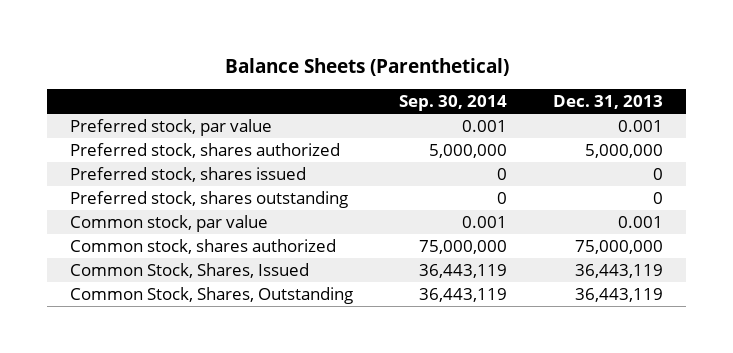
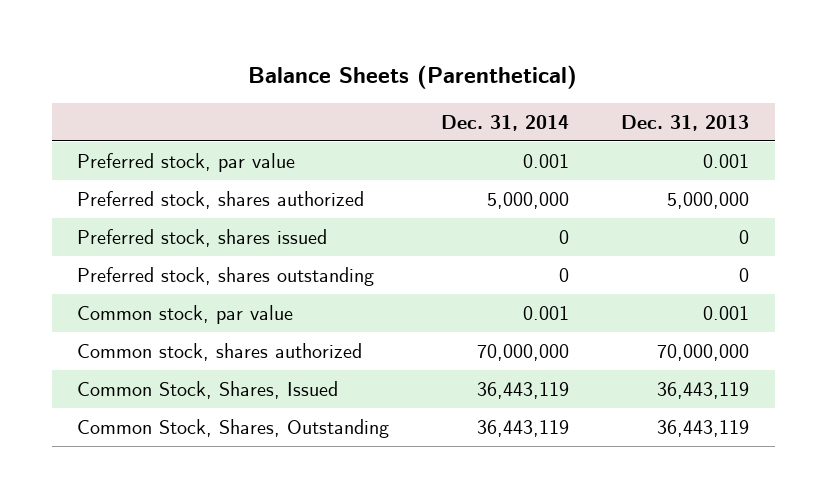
- | Sep. 30, 2014 | Dec. 31, 2013
+ | Dec. 31, 2014 | Dec. 31, 2013
- Common stock, shares authorized | 75,000,000 | 75,000,000
+ Common stock, shares authorized | 70,000,000 | 70,000,000

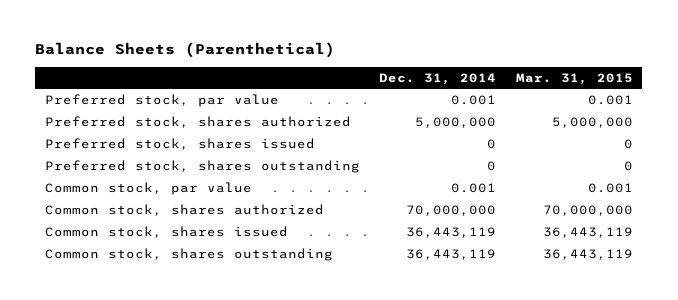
- | Dec. 31, 2014 | Dec. 31, 2013
+ | Dec. 31, 2014 | Mar. 31, 2015
- Common Stock, Shares, Issued | 36,443,119 | 36,443,119
- Common Stock, Shares, Outstanding | 36,443,119 | 36,443,119
+ Common stock, shares issued | 36,443,119 | 36,443,119
+ Common stock, shares outstanding | 36,443,119 | 36,443,119

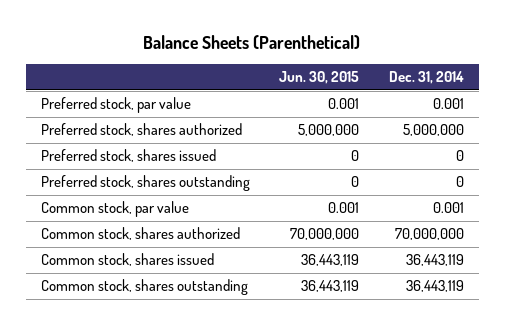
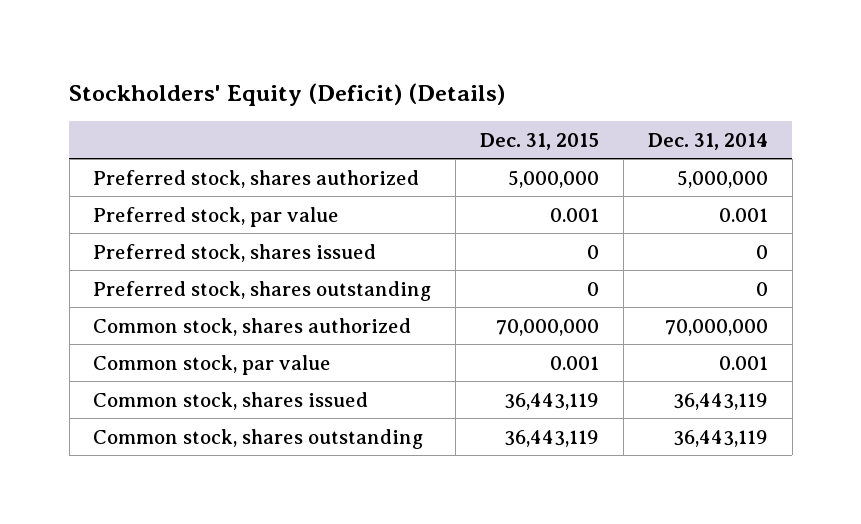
- Balance Sheets (Parenthetical)
+ Stockholders' Equity (Deficit) (Details)
- | Jun. 30, 2015 | Dec. 31, 2014
+ | Dec. 31, 2015 | Dec. 31, 2014
moved down: Preferred stock, par value | 0.001 | 0.001
moved down: Common stock, par value | 0.001 | 0.001

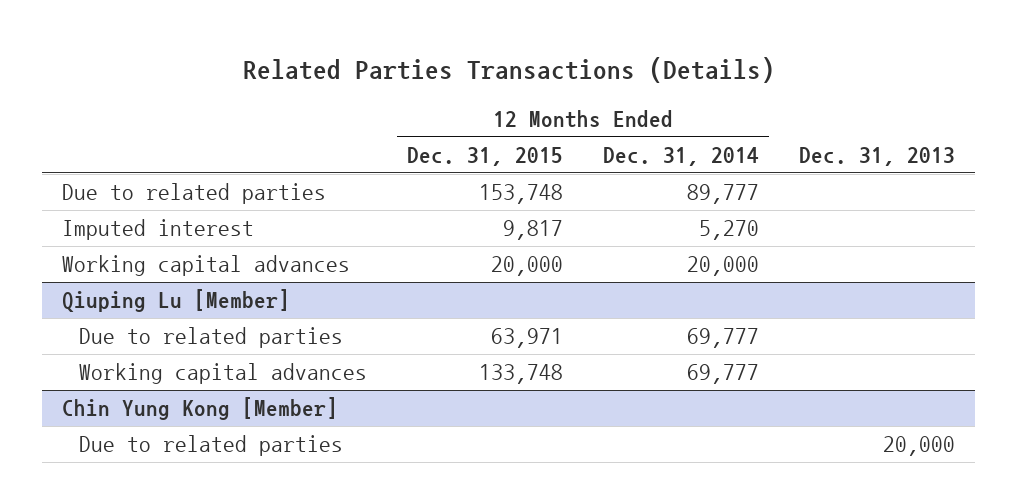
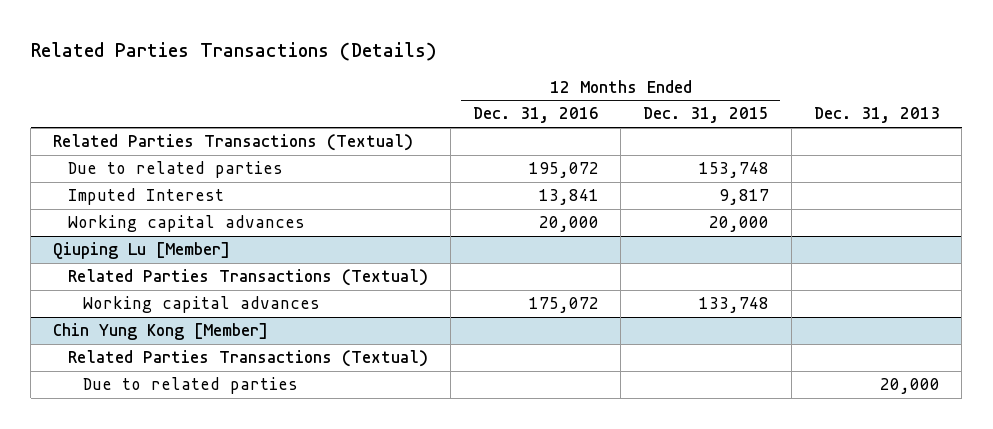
- | 12 Months Ended Dec. 31, 2015 | 12 Months Ended Dec. 31, 2014 | Dec. 31, 2013
+ | 12 Months Ended Dec. 31, 2016 | 12 Months Ended Dec. 31, 2015 | Dec. 31, 2013
+ Related Parties Transactions (Textual)
- Imputed interest | 9,817 | 5,270 |
+ Imputed Interest | 13,841 | 9,817 |
@ Qiuping Lu [Member]
- Due to related parties | 63,971 | 69,777 |
+ Related Parties Transactions (Textual)
@ Chin Yung Kong [Member]
+ Related Parties Transactions (Textual)

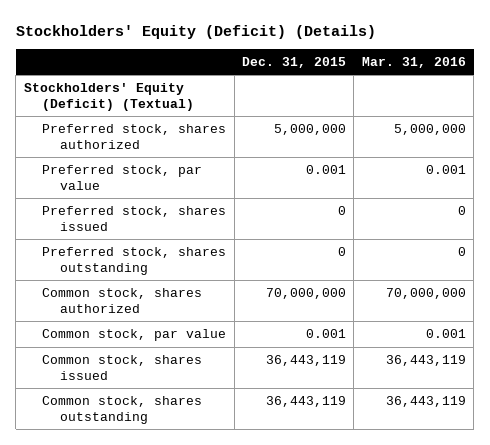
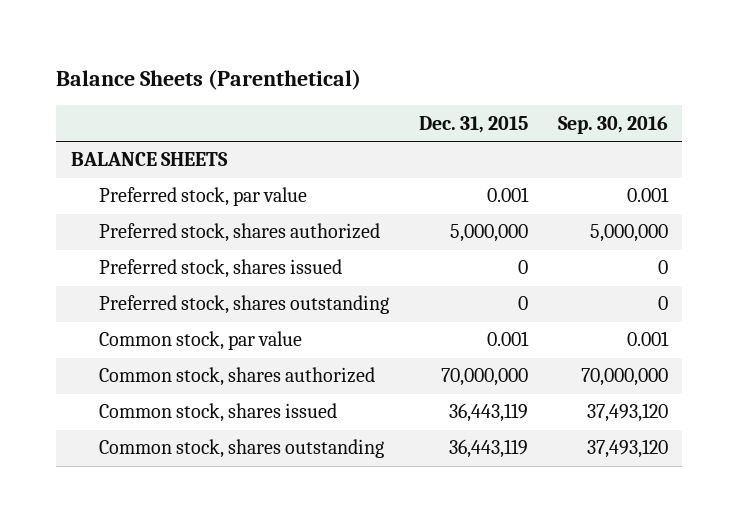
- Stockholders' Equity (Deficit) (Details)
+ Balance Sheets (Parenthetical)
- | Dec. 31, 2015 | Mar. 31, 2016
+ | Dec. 31, 2015 | Sep. 30, 2016
- Stockholders' Equity (Deficit) (Textual)
+ BALANCE SHEETS
moved down: Preferred stock, shares authorized | 5,000,000 | 5,000,000
moved down: Common stock, shares authorized | 70,000,000 | 70,000,000

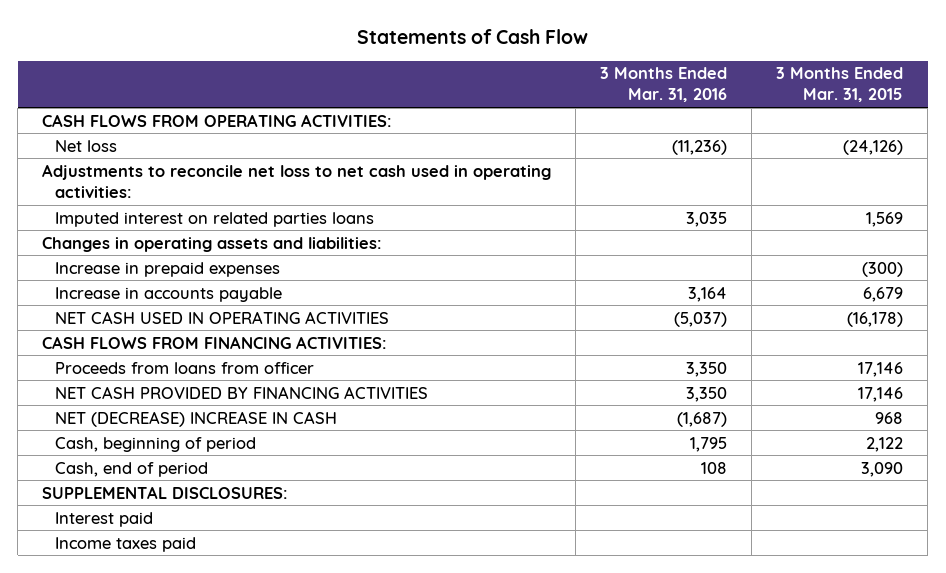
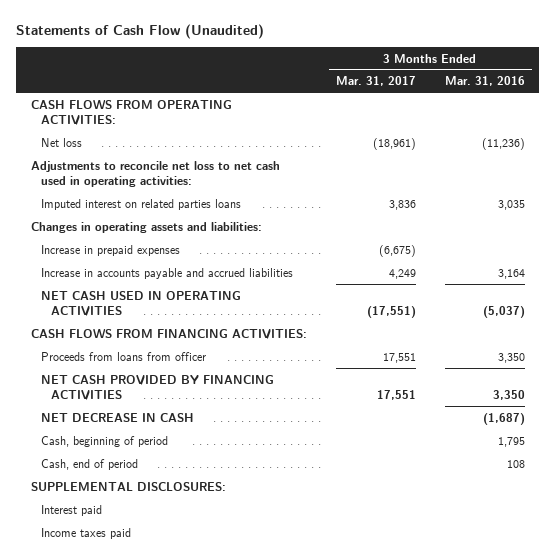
- Statements of Cash Flow
+ Statements of Cash Flow (Unaudited)
- | 3 Months Ended Mar. 31, 2016 | 3 Months Ended Mar. 31, 2015
+ | 3 Months Ended Mar. 31, 2017 | 3 Months Ended Mar. 31, 2016
- Increase in accounts payable | 3,164 | 6,679
+ Increase in accounts payable and accrued liabilities | 4,249 | 3,164
- NET (DECREASE) INCREASE IN CASH | (1,687) | 968
+ NET DECREASE IN CASH | | (1,687)

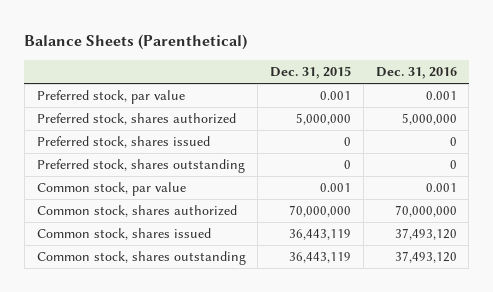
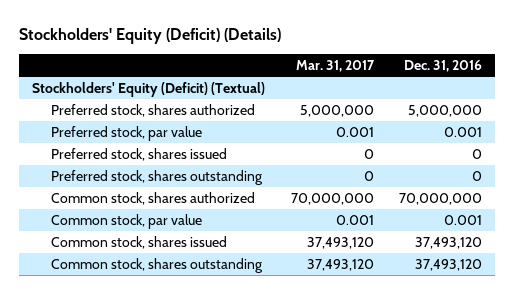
- Balance Sheets (Parenthetical)
+ Stockholders' Equity (Deficit) (Details)
- | Dec. 31, 2015 | Dec. 31, 2016
+ | Mar. 31, 2017 | Dec. 31, 2016
+ Stockholders' Equity (Deficit) (Textual)
moved down: Preferred stock, par value | 0.001 | 0.001
moved down: Common stock, par value | 0.001 | 0.001

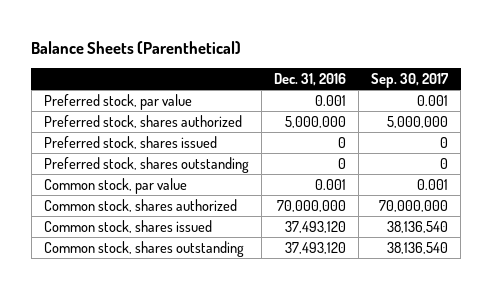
- Stockholders' Equity (Deficit) (Details)
+ Balance Sheets (Parenthetical)
- | Mar. 31, 2017 | Dec. 31, 2016
+ | Dec. 31, 2016 | Sep. 30, 2017
- Stockholders' Equity (Deficit) (Textual)
moved down: Preferred stock, shares authorized | 5,000,000 | 5,000,000
moved down: Common stock, shares authorized | 70,000,000 | 70,000,000

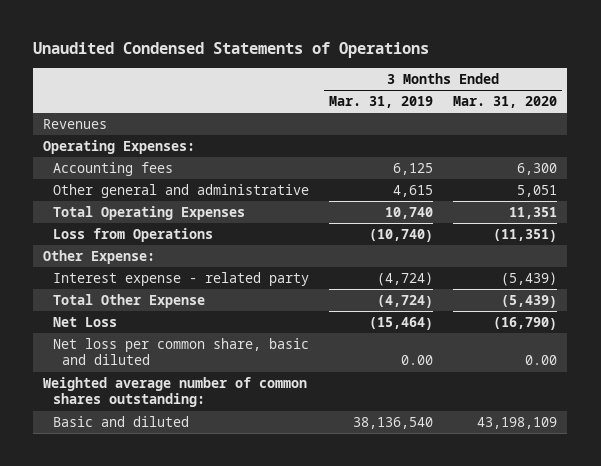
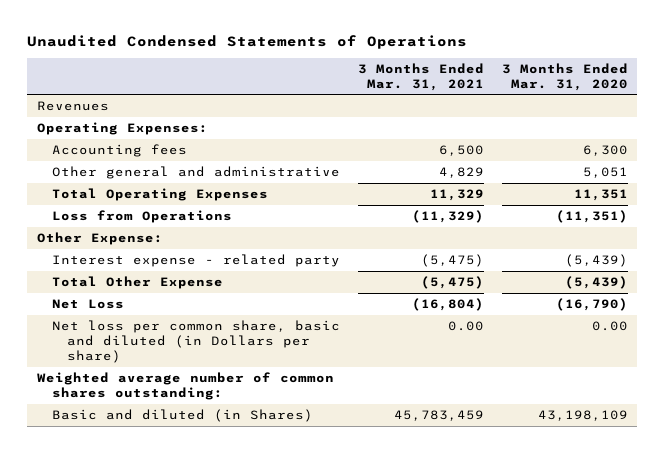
- | 3 Months Ended Mar. 31, 2019 | 3 Months Ended Mar. 31, 2020
+ | 3 Months Ended Mar. 31, 2021 | 3 Months Ended Mar. 31, 2020
- Net loss per common share, basic and diluted | 0.00 | 0.00
+ Net loss per common share, basic and diluted (in Dollars per share) | 0.00 | 0.00
- Basic and diluted | 38,136,540 | 43,198,109
+ Basic and diluted (in Shares) | 45,783,459 | 43,198,109

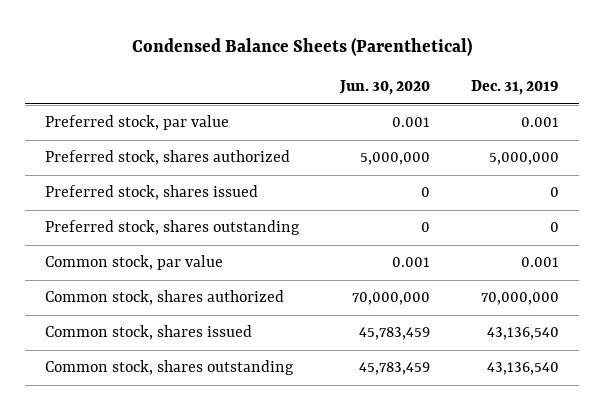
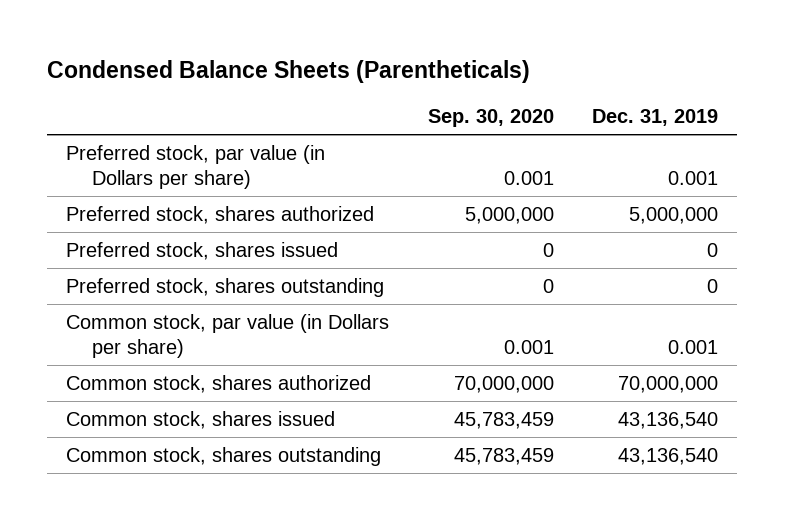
- Condensed Balance Sheets (Parenthetical)
+ Condensed Balance Sheets (Parentheticals)
- | Jun. 30, 2020 | Dec. 31, 2019
+ | Sep. 30, 2020 | Dec. 31, 2019
- Preferred stock, par value | 0.001 | 0.001
+ Preferred stock, par value (in Dollars per share) | 0.001 | 0.001
- Common stock, par value | 0.001 | 0.001
+ Common stock, par value (in Dollars per share) | 0.001 | 0.001

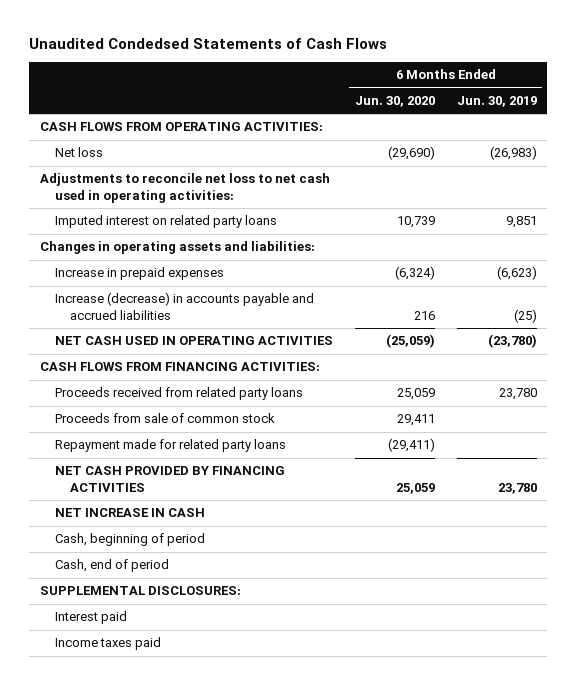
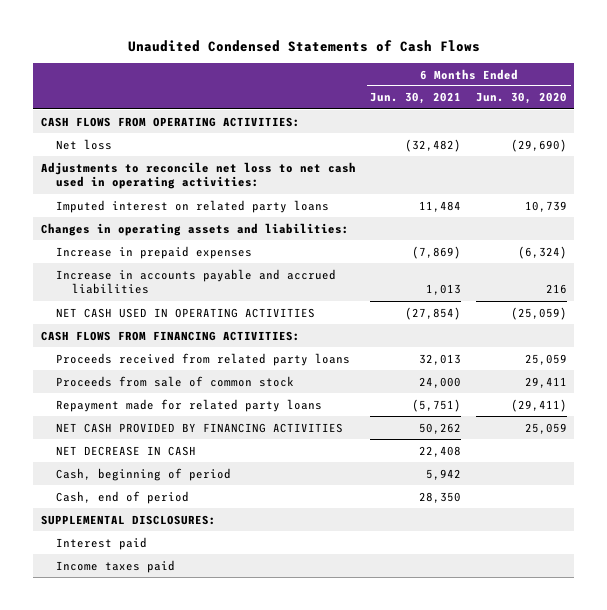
- Unaudited Condedsed Statements of Cash Flows
+ Unaudited Condensed Statements of Cash Flows
- | 6 Months Ended Jun. 30, 2020 | 6 Months Ended Jun. 30, 2019
+ | 6 Months Ended Jun. 30, 2021 | 6 Months Ended Jun. 30, 2020
- Increase (decrease) in accounts payable and accrued liabilities | 216 | (25)
+ Increase in accounts payable and accrued liabilities | 1,013 | 216
- NET INCREASE IN CASH
+ NET DECREASE IN CASH | 22,408 |

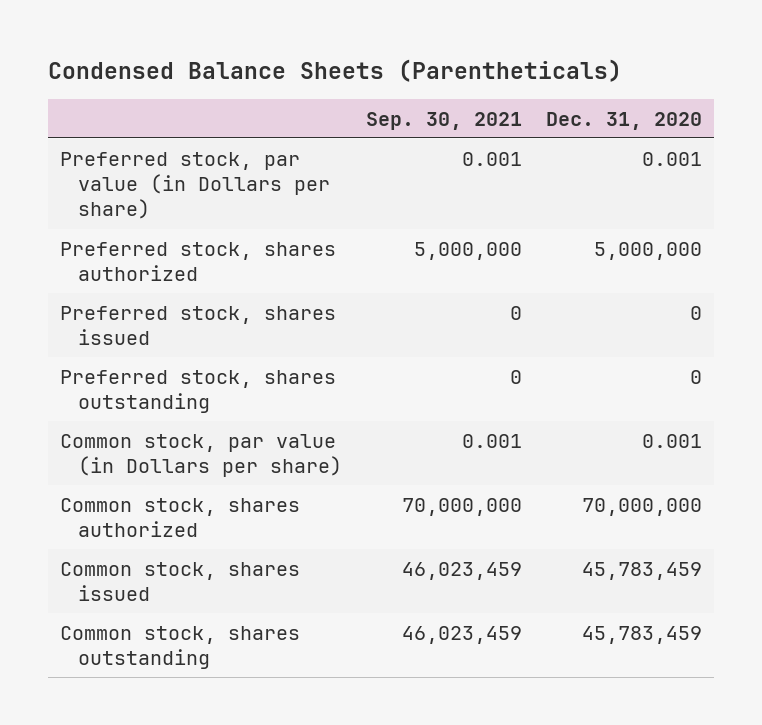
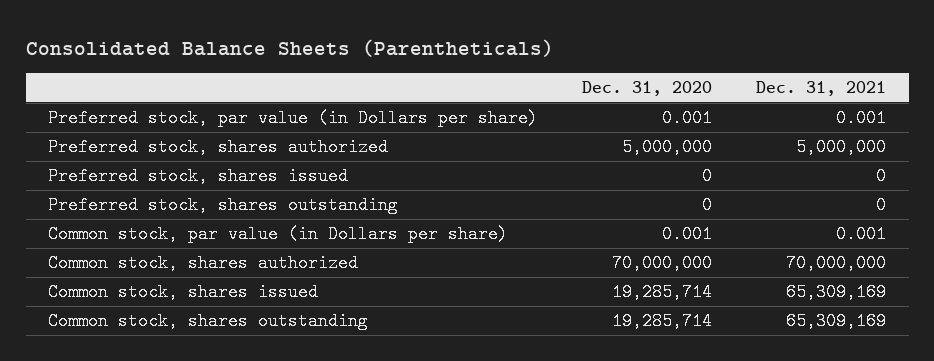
- Condensed Balance Sheets (Parentheticals)
+ Consolidated Balance Sheets (Parentheticals)
- | Sep. 30, 2021 | Dec. 31, 2020
+ | Dec. 31, 2020 | Dec. 31, 2021
- Common stock, shares issued | 46,023,459 | 45,783,459
- Common stock, shares outstanding | 46,023,459 | 45,783,459
+ Common stock, shares issued | 19,285,714 | 65,309,169
+ Common stock, shares outstanding | 19,285,714 | 65,309,169

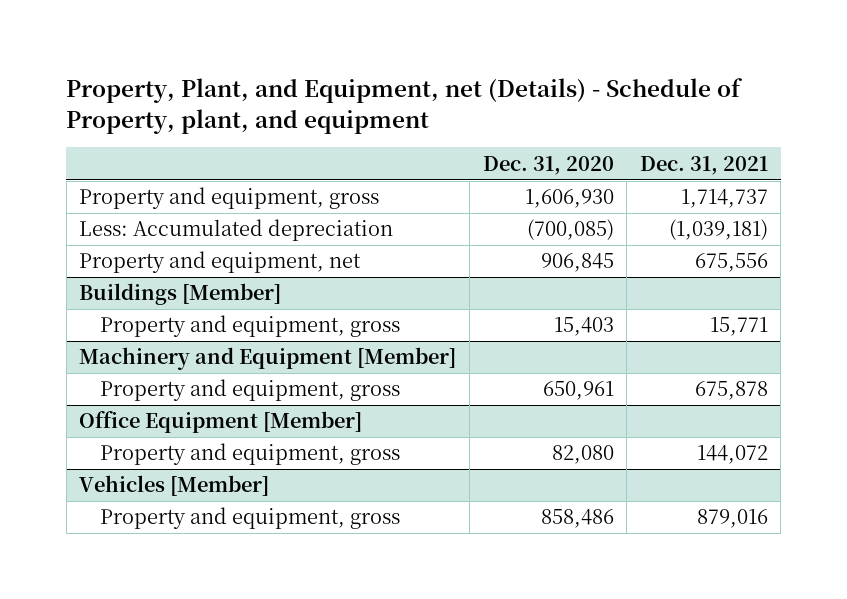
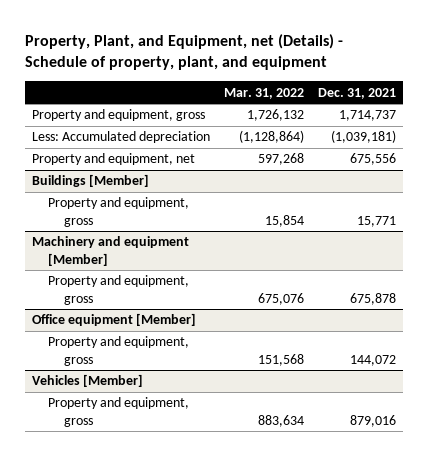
- Property, Plant, and Equipment, net (Details) - Schedule of Property, plant, and equipment
+ Property, Plant, and Equipment, net (Details) - Schedule of property, plant, and equipment
- | Dec. 31, 2020 | Dec. 31, 2021
+ | Mar. 31, 2022 | Dec. 31, 2021
- Machinery and Equipment [Member]
+ Machinery and equipment [Member]
- Office Equipment [Member]
+ Office equipment [Member]

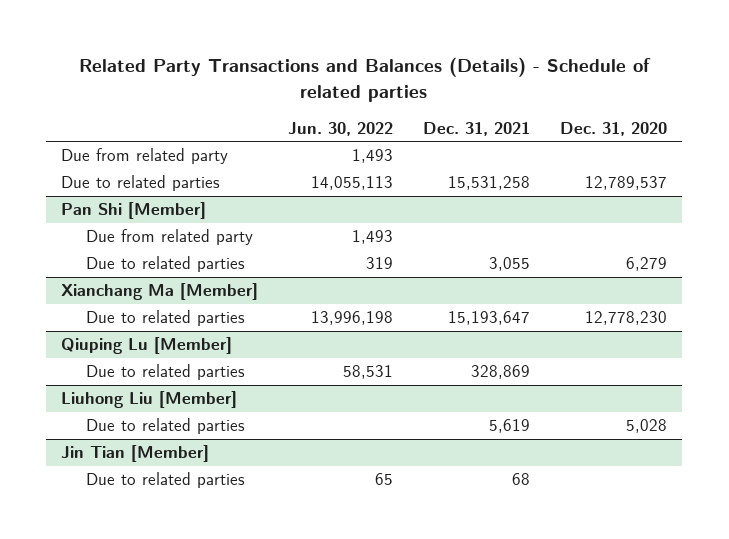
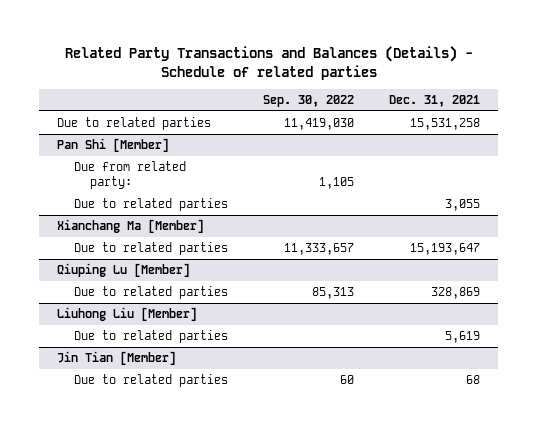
- | Jun. 30, 2022 | Dec. 31, 2021 | Dec. 31, 2020
+ | Sep. 30, 2022 | Dec. 31, 2021
- Due from related party | 1,493 | |
@ Pan Shi [Member]
- Due from related party | 1,493 | |
+ Due from related party: | 1,105 |

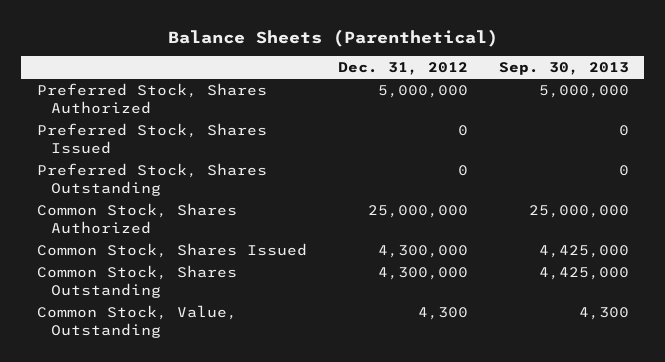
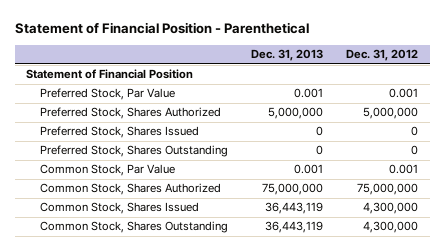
- Balance Sheets (Parenthetical)
+ Statement of Financial Position - Parenthetical
- | Dec. 31, 2012 | Sep. 30, 2013
+ | Dec. 31, 2013 | Dec. 31, 2012
+ Statement of Financial Position
+ Preferred Stock, Par Value | 0.001 | 0.001
- Common Stock, Shares Authorized | 25,000,000 | 25,000,000
+ Common Stock, Par Value | 0.001 | 0.001
+ Common Stock, Shares Authorized | 75,000,000 | 75,000,000
- Common Stock, Value, Outstanding | 4,300 | 4,300

